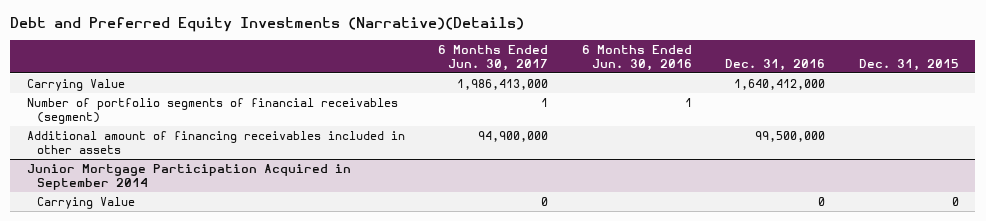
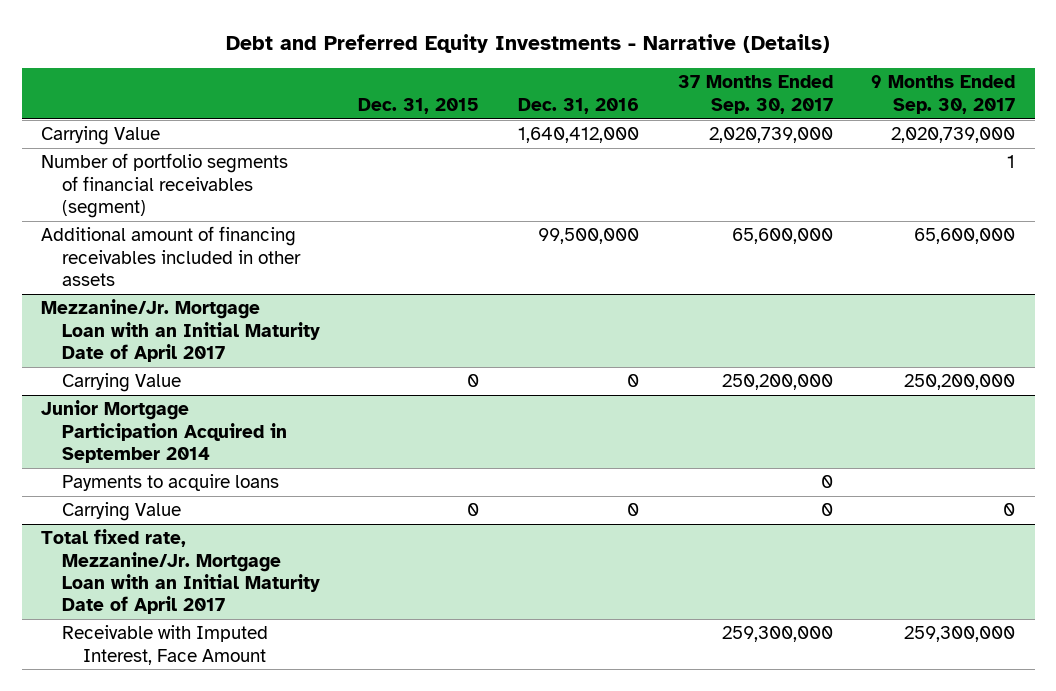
- Debt and Preferred Equity Investments (Narrative)(Details)
+ Debt and Preferred Equity Investments - Narrative (Details)
- | 6 Months Ended Jun. 30, 2017 | 6 Months Ended Jun. 30, 2016 | Dec. 31, 2016 | Dec. 31, 2015
+ | Dec. 31, 2015 | Dec. 31, 2016 | 37 Months Ended Sep. 30, 2017 | 9 Months Ended Sep. 30, 2017
+ Mezzanine/Jr. Mortgage Loan with an Initial Maturity Date of April 2017
+ Carrying Value | 0 | 0 | 250,200,000 | 250,200,000
@ Junior Mortgage Participation Acquired in September 2014
+ Payments to acquire loans | | | 0 |
+ Total fixed rate, Mezzanine/Jr. Mortgage Loan with an Initial Maturity Date of April 2017
+ Receivable with Imputed Interest, Face Amount | | | 259,300,000 | 259,300,000

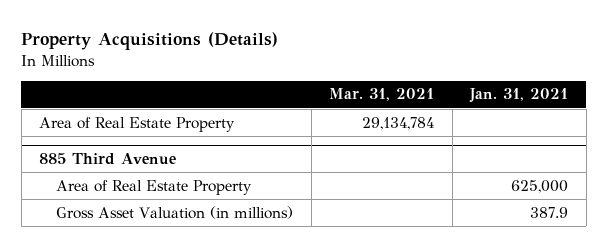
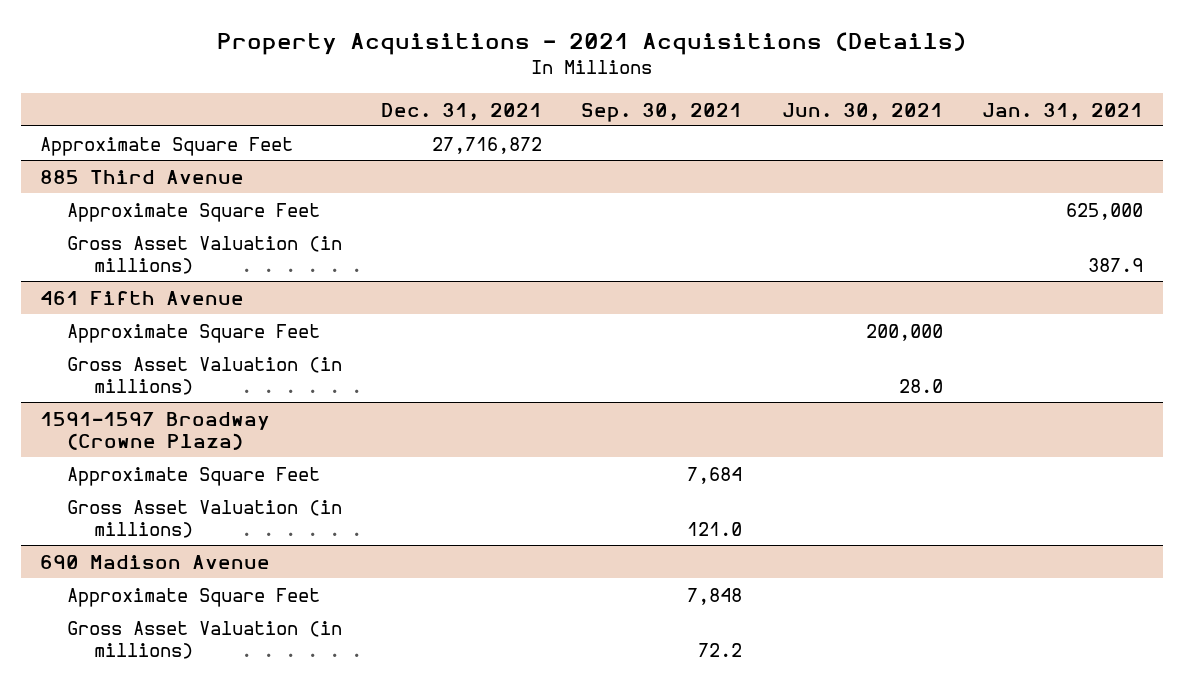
- Property Acquisitions (Details)
+ Property Acquisitions - 2021 Acquisitions (Details)
- | Mar. 31, 2021 | Jan. 31, 2021
+ | Dec. 31, 2021 | Sep. 30, 2021 | Jun. 30, 2021 | Jan. 31, 2021
- Area of Real Estate Property | 29,134,784 |
+ Approximate Square Feet | 27,716,872 | | |
@ 885 Third Avenue
- Area of Real Estate Property | | 625,000
+ Approximate Square Feet | | | | 625,000
+ 461 Fifth Avenue
+ Approximate Square Feet | | | 200,000 |
+ Gross Asset Valuation (in millions) | | | 28.0 |
+ 1591-1597 Broadway (Crowne Plaza)
+ Approximate Square Feet | | 7,684 | |
+ Gross Asset Valuation (in millions) | | 121.0 | |
+ 690 Madison Avenue
+ Approximate Square Feet | | 7,848 | |
+ Gross Asset Valuation (in millions) | | 72.2 | |

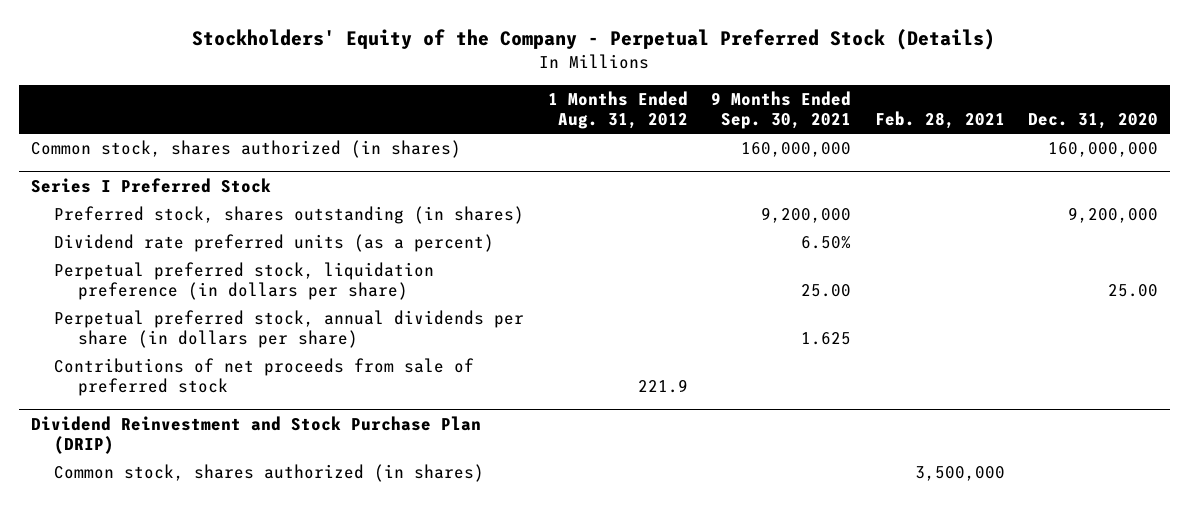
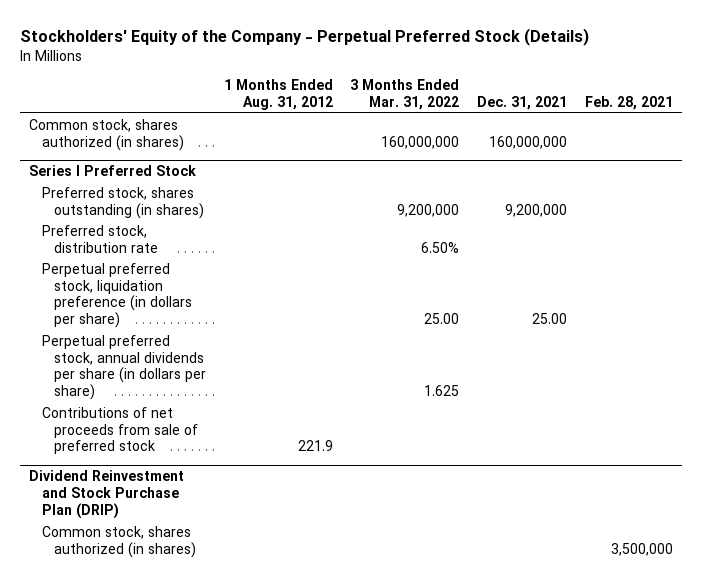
- | 1 Months Ended Aug. 31, 2012 | 9 Months Ended Sep. 30, 2021 | Feb. 28, 2021 | Dec. 31, 2020
+ | 1 Months Ended Aug. 31, 2012 | 3 Months Ended Mar. 31, 2022 | Dec. 31, 2021 | Feb. 28, 2021
@ Series I Preferred Stock
- Dividend rate preferred units (as a percent) | | 6.50% | |
+ Preferred stock, distribution rate | | 6.50% | |

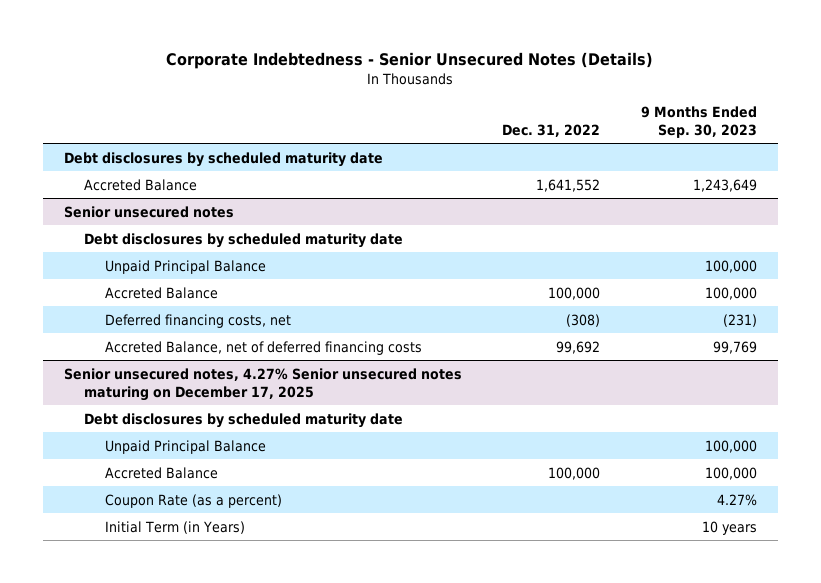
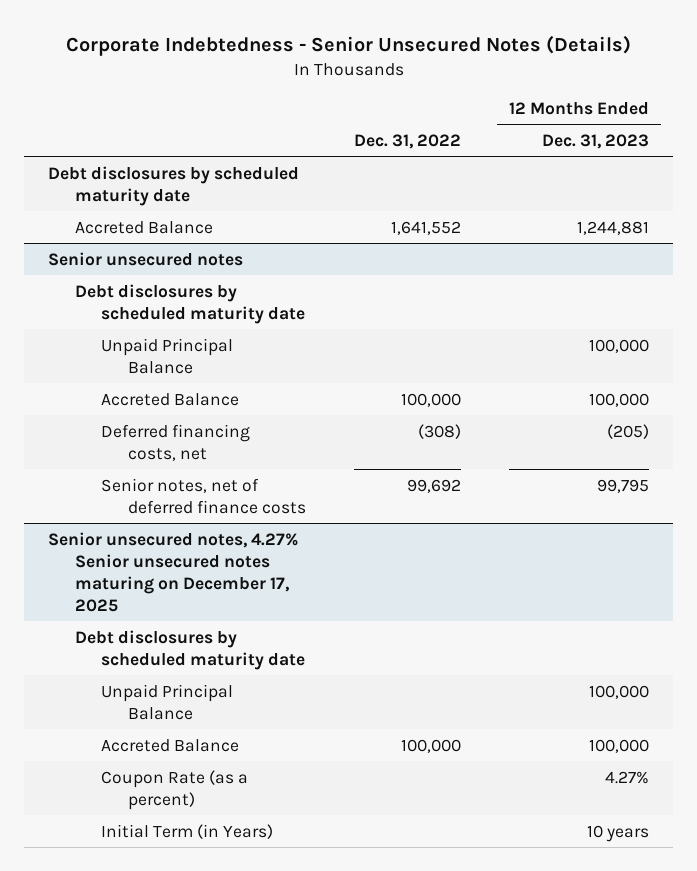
- | Dec. 31, 2022 | 9 Months Ended Sep. 30, 2023
+ | Dec. 31, 2022 | 12 Months Ended Dec. 31, 2023
@ Senior unsecured notes
- Accreted Balance, net of deferred financing costs | 99,692 | 99,769
+ Senior notes, net of deferred finance costs | 99,692 | 99,795

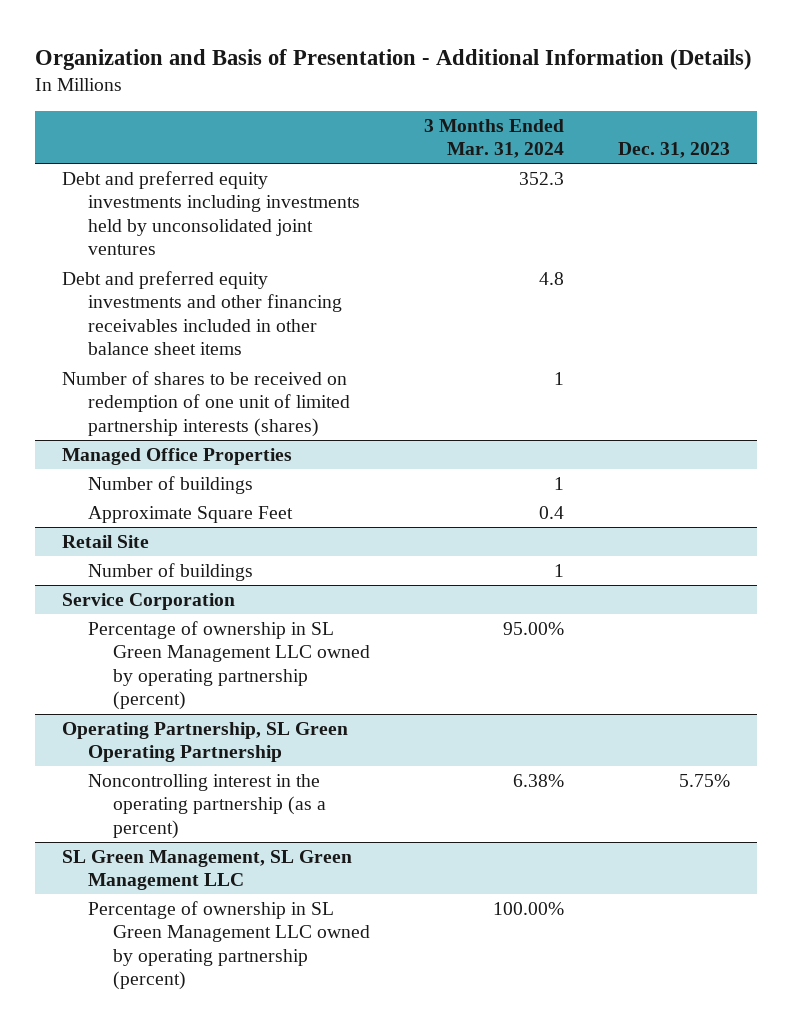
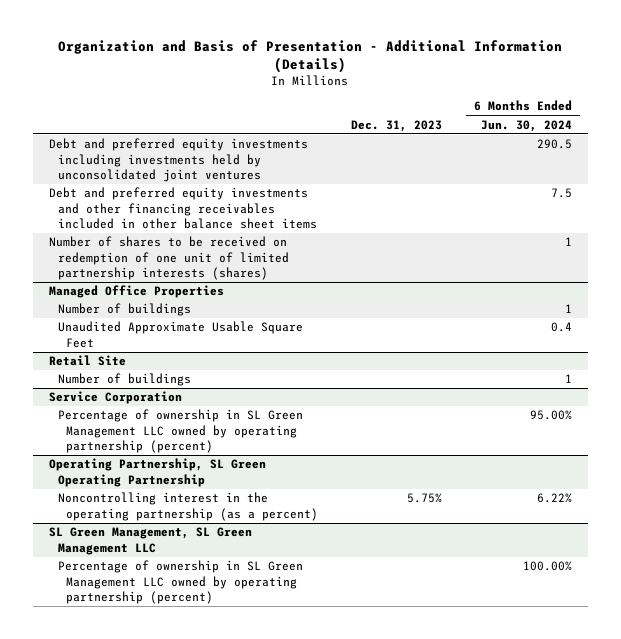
- | 3 Months Ended Mar. 31, 2024 | Dec. 31, 2023
+ | Dec. 31, 2023 | 6 Months Ended Jun. 30, 2024
@ Managed Office Properties
- Approximate Square Feet | 0.4 |
+ Unaudited Approximate Usable Square Feet | | 0.4

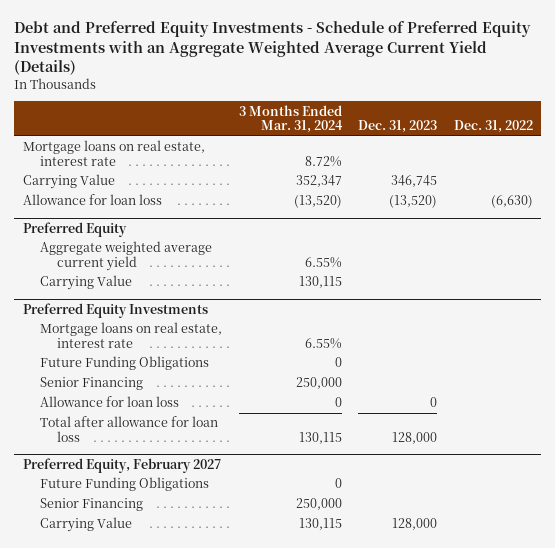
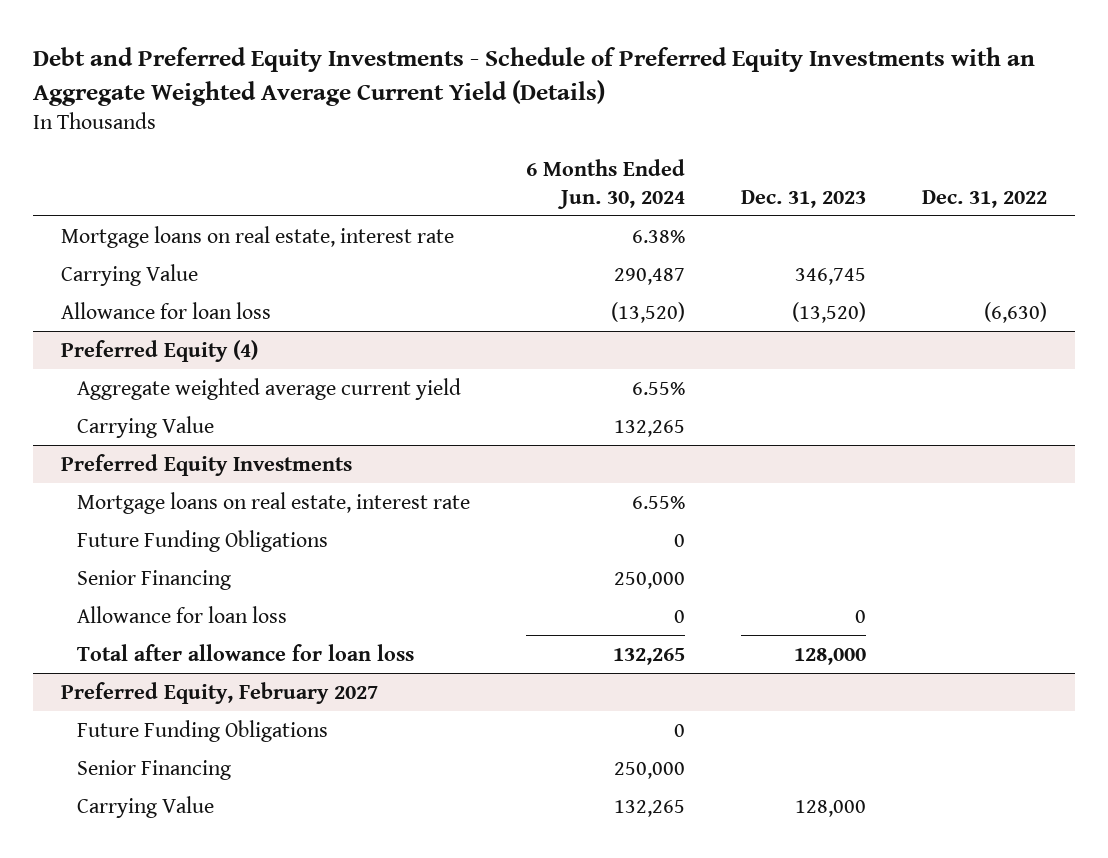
- | 3 Months Ended Mar. 31, 2024 | Dec. 31, 2023 | Dec. 31, 2022
+ | 6 Months Ended Jun. 30, 2024 | Dec. 31, 2023 | Dec. 31, 2022
- Preferred Equity
+ Preferred Equity (4)

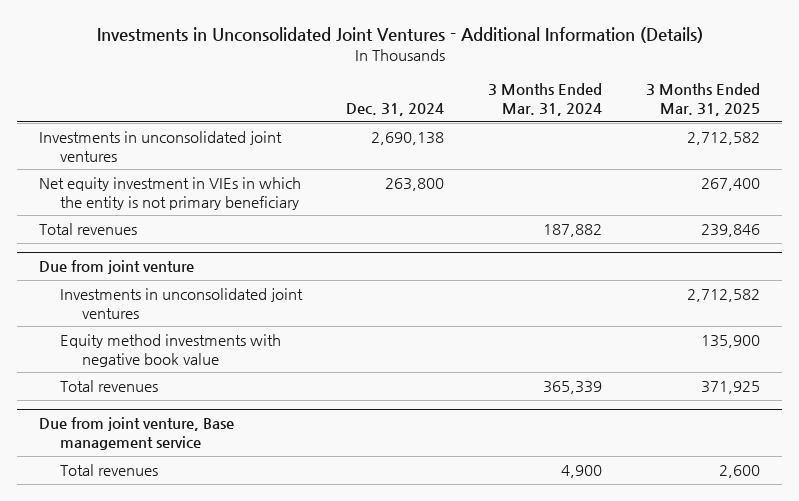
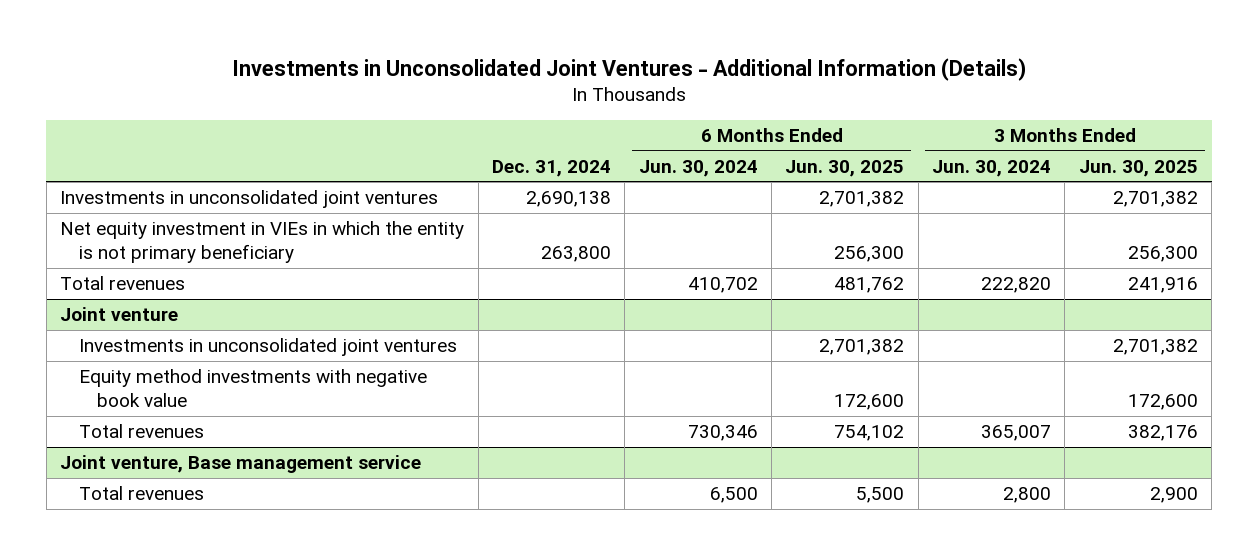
- | Dec. 31, 2024 | 3 Months Ended Mar. 31, 2024 | 3 Months Ended Mar. 31, 2025
+ | Dec. 31, 2024 | 6 Months Ended Jun. 30, 2024 | 6 Months Ended Jun. 30, 2025 | 3 Months Ended Jun. 30, 2024 | 3 Months Ended Jun. 30, 2025
- Due from joint venture
+ Joint venture
- Due from joint venture, Base management service
+ Joint venture, Base management service

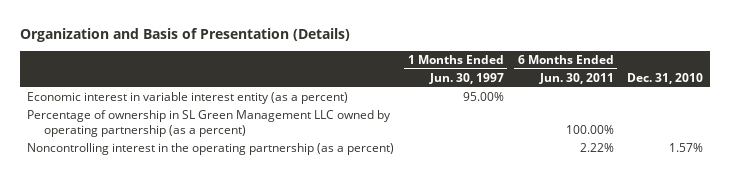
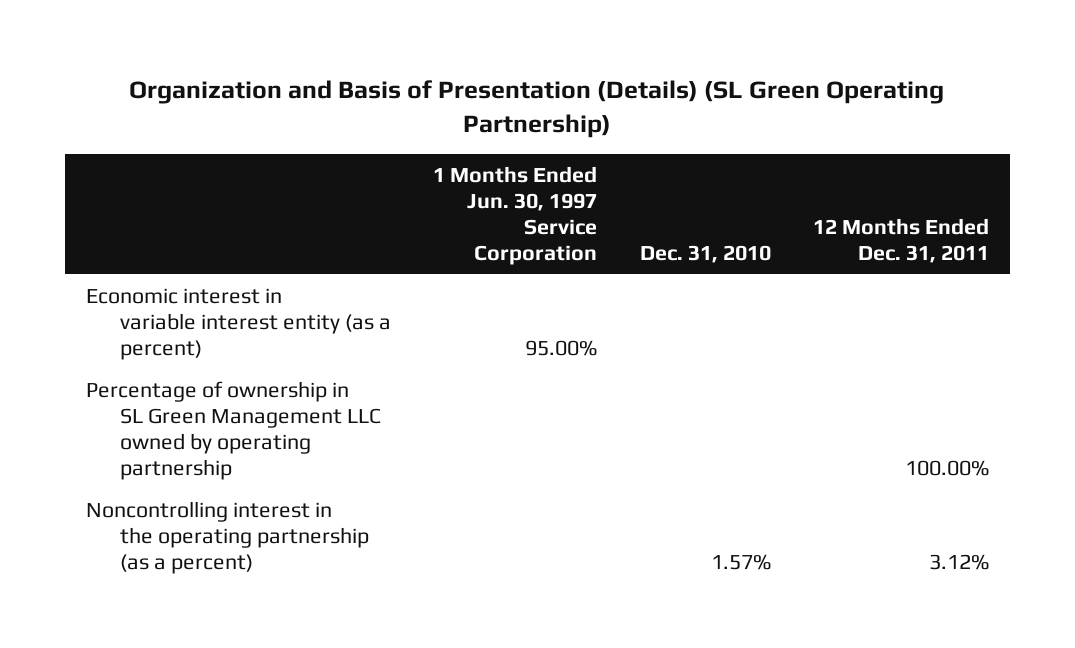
- Organization and Basis of Presentation (Details)
+ Organization and Basis of Presentation (Details) (SL Green Operating Partnership)
- | 1 Months Ended Jun. 30, 1997 | 6 Months Ended Jun. 30, 2011 | Dec. 31, 2010
+ | 1 Months Ended Jun. 30, 1997 Service Corporation | Dec. 31, 2010 | 12 Months Ended Dec. 31, 2011
- Percentage of ownership in SL Green Management LLC owned by operating partnership (as a percent) | | 100.00% |
+ Percentage of ownership in SL Green Management LLC owned by operating partnership | | | 100.00%

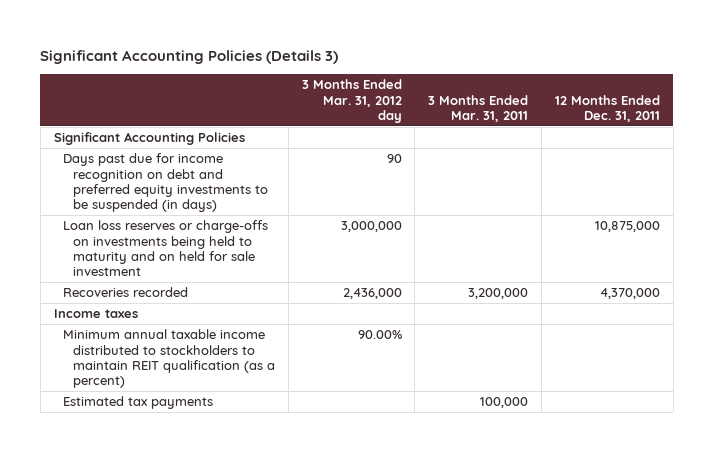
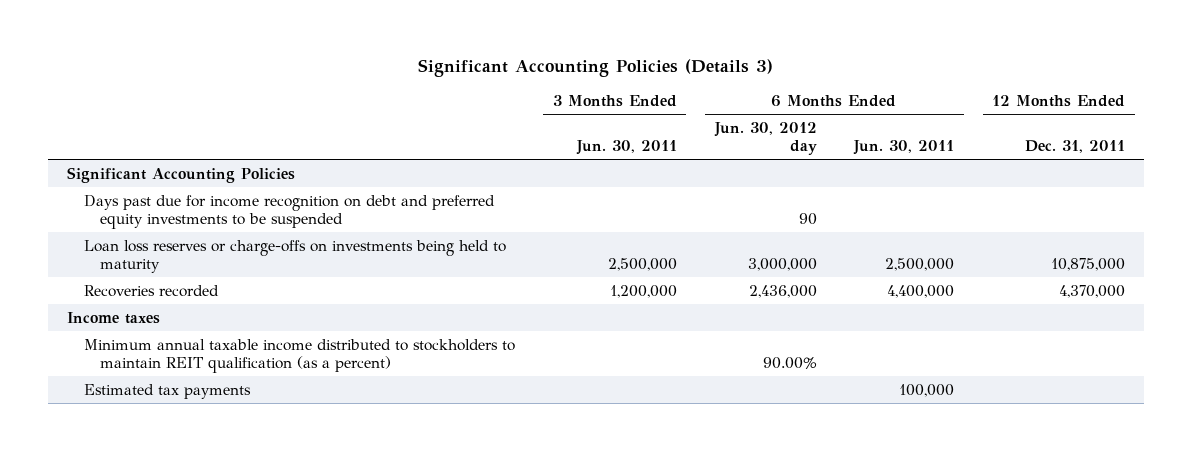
- | 3 Months Ended Mar. 31, 2012 day | 3 Months Ended Mar. 31, 2011 | 12 Months Ended Dec. 31, 2011
+ | 3 Months Ended Jun. 30, 2011 | 6 Months Ended Jun. 30, 2012 day | 6 Months Ended Jun. 30, 2011 | 12 Months Ended Dec. 31, 2011
- Days past due for income recognition on debt and preferred equity investments to be suspended (in days) | 90 | |
- Loan loss reserves or charge-offs on investments being held to maturity and on held for sale investment | 3,000,000 | | 10,875,000
+ Days past due for income recognition on debt and preferred equity investments to be suspended | | 90 | |
+ Loan loss reserves or charge-offs on investments being held to maturity | 2,500,000 | 3,000,000 | 2,500,000 | 10,875,000

